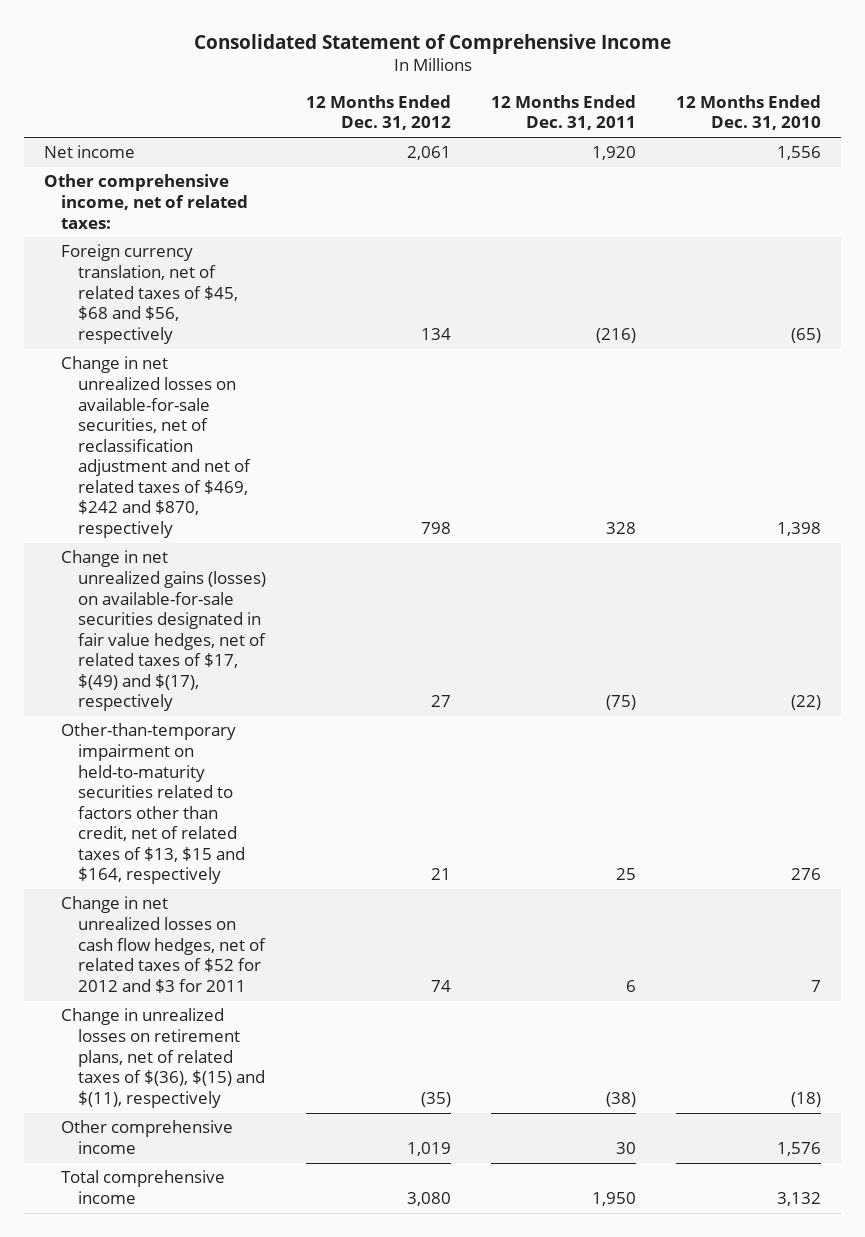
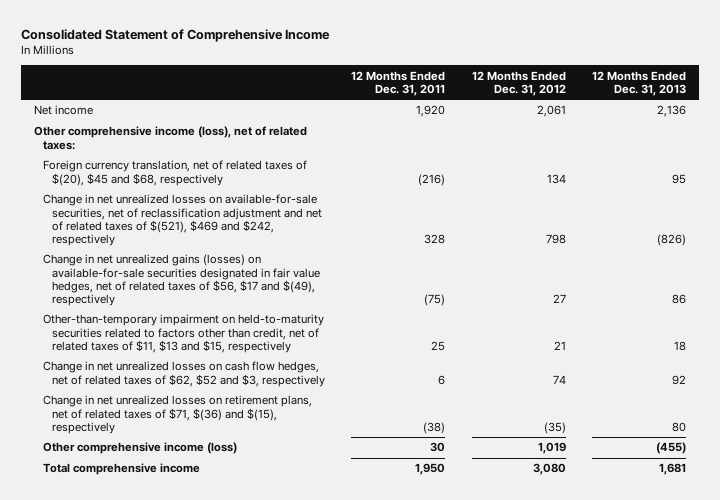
- | 12 Months Ended Dec. 31, 2012 | 12 Months Ended Dec. 31, 2011 | 12 Months Ended Dec. 31, 2010
+ | 12 Months Ended Dec. 31, 2011 | 12 Months Ended Dec. 31, 2012 | 12 Months Ended Dec. 31, 2013
- Other comprehensive income, net of related taxes:
- Foreign currency translation, net of related taxes of $45, $68 and $56, respectively | 134 | (216) | (65)
- Change in net unrealized losses on available-for-sale securities, net of reclassification adjustment and net of related taxes of $469, $242 and $870, respectively | 798 | 328 | 1,398
- Change in net unrealized gains (losses) on available-for-sale securities designated in fair value hedges, net of related taxes of $17, $(49) and $(17), respectively | 27 | (75) | (22)
- Other-than-temporary impairment on held-to-maturity securities related to factors other than credit, net of related taxes of $13, $15 and $164, respectively | 21 | 25 | 276
- Change in net unrealized losses on cash flow hedges, net of related taxes of $52 for 2012 and $3 for 2011 | 74 | 6 | 7
- Change in unrealized losses on retirement plans, net of related taxes of $(36), $(15) and $(11), respectively | (35) | (38) | (18)
- Other comprehensive income | 1,019 | 30 | 1,576
+ Other comprehensive income (loss), net of related taxes:
+ Foreign currency translation, net of related taxes of $(20), $45 and $68, respectively | (216) | 134 | 95
+ Change in net unrealized losses on available-for-sale securities, net of reclassification adjustment and net of related taxes of $(521), $469 and $242, respectively | 328 | 798 | (826)
+ Change in net unrealized gains (losses) on available-for-sale securities designated in fair value hedges, net of related taxes of $56, $17 and $(49), respectively | (75) | 27 | 86
+ Other-than-temporary impairment on held-to-maturity securities related to factors other than credit, net of related taxes of $11, $13 and $15, respectively | 25 | 21 | 18
+ Change in net unrealized losses on cash flow hedges, net of related taxes of $62, $52 and $3, respectively | 6 | 74 | 92
+ Change in net unrealized losses on retirement plans, net of related taxes of $71, $(36) and $(15), respectively | (38) | (35) | 80
+ Other comprehensive income (loss) | 30 | 1,019 | (455)

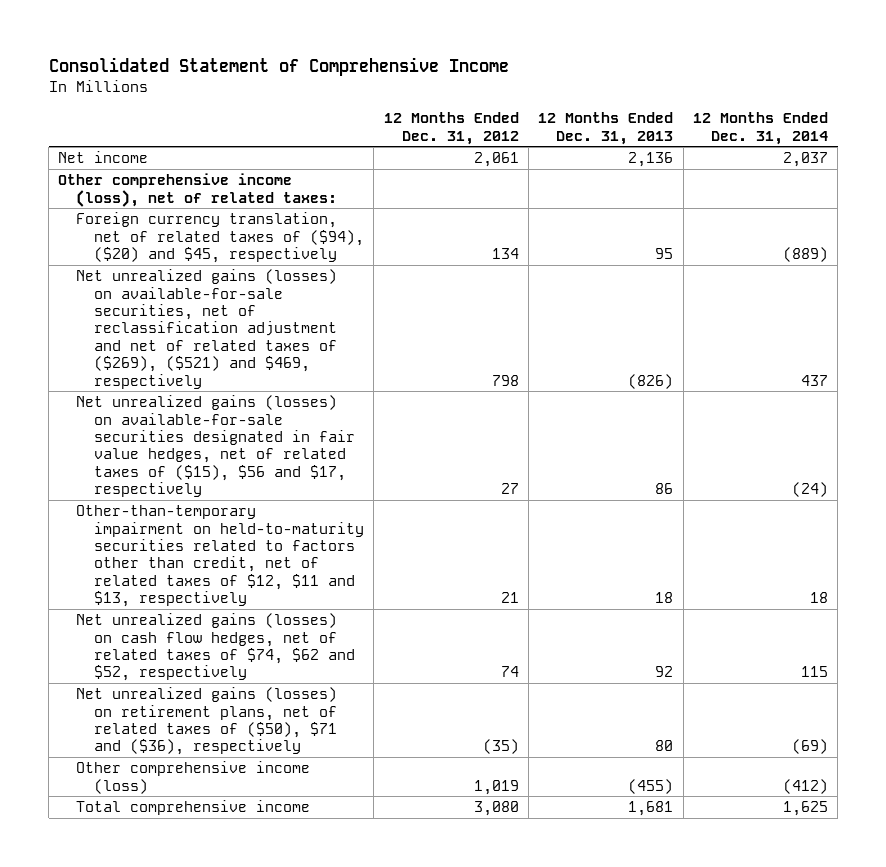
- | 12 Months Ended Dec. 31, 2011 | 12 Months Ended Dec. 31, 2012 | 12 Months Ended Dec. 31, 2013
+ | 12 Months Ended Dec. 31, 2012 | 12 Months Ended Dec. 31, 2013 | 12 Months Ended Dec. 31, 2014
- Foreign currency translation, net of related taxes of $(20), $45 and $68, respectively | (216) | 134 | 95
- Change in net unrealized losses on available-for-sale securities, net of reclassification adjustment and net of related taxes of $(521), $469 and $242, respectively | 328 | 798 | (826)
- Change in net unrealized gains (losses) on available-for-sale securities designated in fair value hedges, net of related taxes of $56, $17 and $(49), respectively | (75) | 27 | 86
- Other-than-temporary impairment on held-to-maturity securities related to factors other than credit, net of related taxes of $11, $13 and $15, respectively | 25 | 21 | 18
- Change in net unrealized losses on cash flow hedges, net of related taxes of $62, $52 and $3, respectively | 6 | 74 | 92
- Change in net unrealized losses on retirement plans, net of related taxes of $71, $(36) and $(15), respectively | (38) | (35) | 80
+ Foreign currency translation, net of related taxes of ($94), ($20) and $45, respectively | 134 | 95 | (889)
+ Net unrealized gains (losses) on available-for-sale securities, net of reclassification adjustment and net of related taxes of ($269), ($521) and $469, respectively | 798 | (826) | 437
+ Net unrealized gains (losses) on available-for-sale securities designated in fair value hedges, net of related taxes of ($15), $56 and $17, respectively | 27 | 86 | (24)
+ Other-than-temporary impairment on held-to-maturity securities related to factors other than credit, net of related taxes of $12, $11 and $13, respectively | 21 | 18 | 18
+ Net unrealized gains (losses) on cash flow hedges, net of related taxes of $74, $62 and $52, respectively | 74 | 92 | 115
+ Net unrealized gains (losses) on retirement plans, net of related taxes of ($50), $71 and ($36), respectively | (35) | 80 | (69)

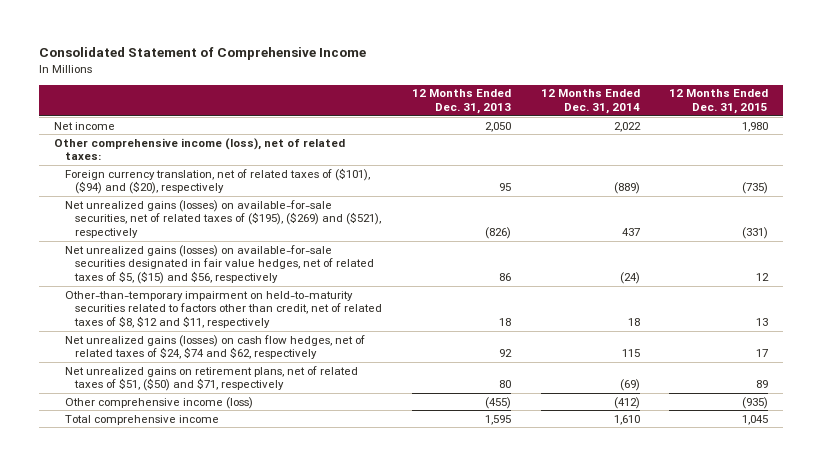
- | 12 Months Ended Dec. 31, 2012 | 12 Months Ended Dec. 31, 2013 | 12 Months Ended Dec. 31, 2014
+ | 12 Months Ended Dec. 31, 2013 | 12 Months Ended Dec. 31, 2014 | 12 Months Ended Dec. 31, 2015
- Net income | 2,061 | 2,136 | 2,037
+ Net income | 2,050 | 2,022 | 1,980
- Foreign currency translation, net of related taxes of ($94), ($20) and $45, respectively | 134 | 95 | (889)
- Net unrealized gains (losses) on available-for-sale securities, net of reclassification adjustment and net of related taxes of ($269), ($521) and $469, respectively | 798 | (826) | 437
- Net unrealized gains (losses) on available-for-sale securities designated in fair value hedges, net of related taxes of ($15), $56 and $17, respectively | 27 | 86 | (24)
- Other-than-temporary impairment on held-to-maturity securities related to factors other than credit, net of related taxes of $12, $11 and $13, respectively | 21 | 18 | 18
- Net unrealized gains (losses) on cash flow hedges, net of related taxes of $74, $62 and $52, respectively | 74 | 92 | 115
- Net unrealized gains (losses) on retirement plans, net of related taxes of ($50), $71 and ($36), respectively | (35) | 80 | (69)
+ Foreign currency translation, net of related taxes of ($101), ($94) and ($20), respectively | 95 | (889) | (735)
+ Net unrealized gains (losses) on available-for-sale securities, net of related taxes of ($195), ($269) and ($521), respectively | (826) | 437 | (331)
+ Net unrealized gains (losses) on available-for-sale securities designated in fair value hedges, net of related taxes of $5, ($15) and $56, respectively | 86 | (24) | 12
+ Other-than-temporary impairment on held-to-maturity securities related to factors other than credit, net of related taxes of $8, $12 and $11, respectively | 18 | 18 | 13
+ Net unrealized gains (losses) on cash flow hedges, net of related taxes of $24, $74 and $62, respectively | 92 | 115 | 17
+ Net unrealized gains on retirement plans, net of related taxes of $51, ($50) and $71, respectively | 80 | (69) | 89
- Total comprehensive income | 3,080 | 1,681 | 1,625
+ Total comprehensive income | 1,595 | 1,610 | 1,045

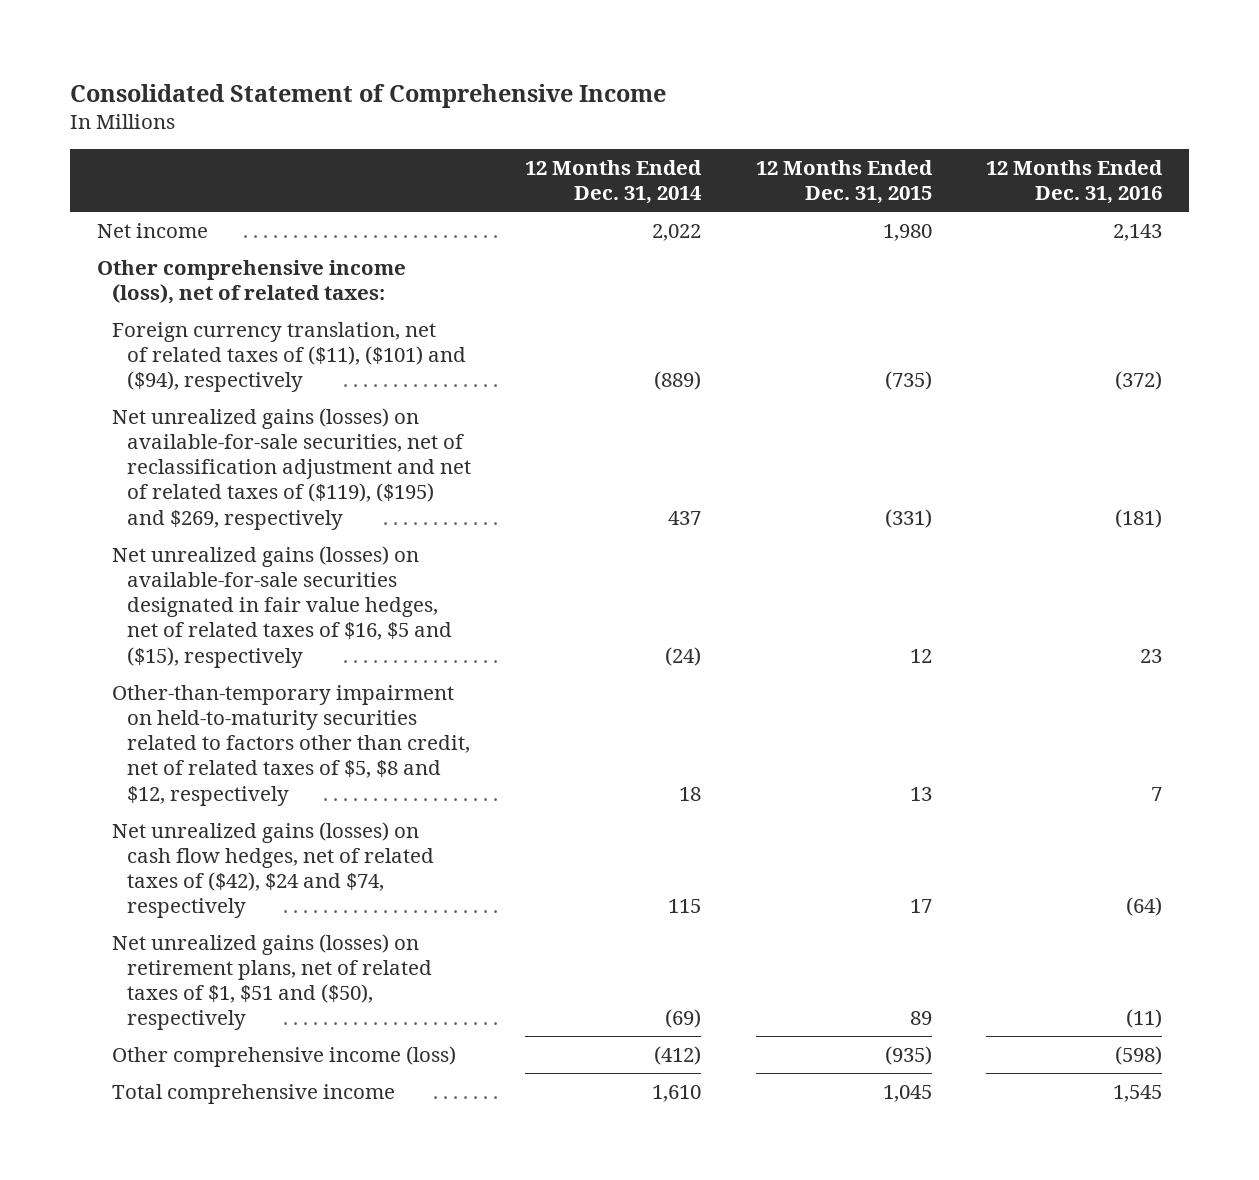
- | 12 Months Ended Dec. 31, 2013 | 12 Months Ended Dec. 31, 2014 | 12 Months Ended Dec. 31, 2015
+ | 12 Months Ended Dec. 31, 2014 | 12 Months Ended Dec. 31, 2015 | 12 Months Ended Dec. 31, 2016
- Foreign currency translation, net of related taxes of ($101), ($94) and ($20), respectively | 95 | (889) | (735)
- Net unrealized gains (losses) on available-for-sale securities, net of related taxes of ($195), ($269) and ($521), respectively | (826) | 437 | (331)
- Net unrealized gains (losses) on available-for-sale securities designated in fair value hedges, net of related taxes of $5, ($15) and $56, respectively | 86 | (24) | 12
- Other-than-temporary impairment on held-to-maturity securities related to factors other than credit, net of related taxes of $8, $12 and $11, respectively | 18 | 18 | 13
- Net unrealized gains (losses) on cash flow hedges, net of related taxes of $24, $74 and $62, respectively | 92 | 115 | 17
- Net unrealized gains on retirement plans, net of related taxes of $51, ($50) and $71, respectively | 80 | (69) | 89
+ Foreign currency translation, net of related taxes of ($11), ($101) and ($94), respectively | (889) | (735) | (372)
+ Net unrealized gains (losses) on available-for-sale securities, net of reclassification adjustment and net of related taxes of ($119), ($195) and $269, respectively | 437 | (331) | (181)
+ Net unrealized gains (losses) on available-for-sale securities designated in fair value hedges, net of related taxes of $16, $5 and ($15), respectively | (24) | 12 | 23
+ Other-than-temporary impairment on held-to-maturity securities related to factors other than credit, net of related taxes of $5, $8 and $12, respectively | 18 | 13 | 7
+ Net unrealized gains (losses) on cash flow hedges, net of related taxes of ($42), $24 and $74, respectively | 115 | 17 | (64)
+ Net unrealized gains (losses) on retirement plans, net of related taxes of $1, $51 and ($50), respectively | (69) | 89 | (11)

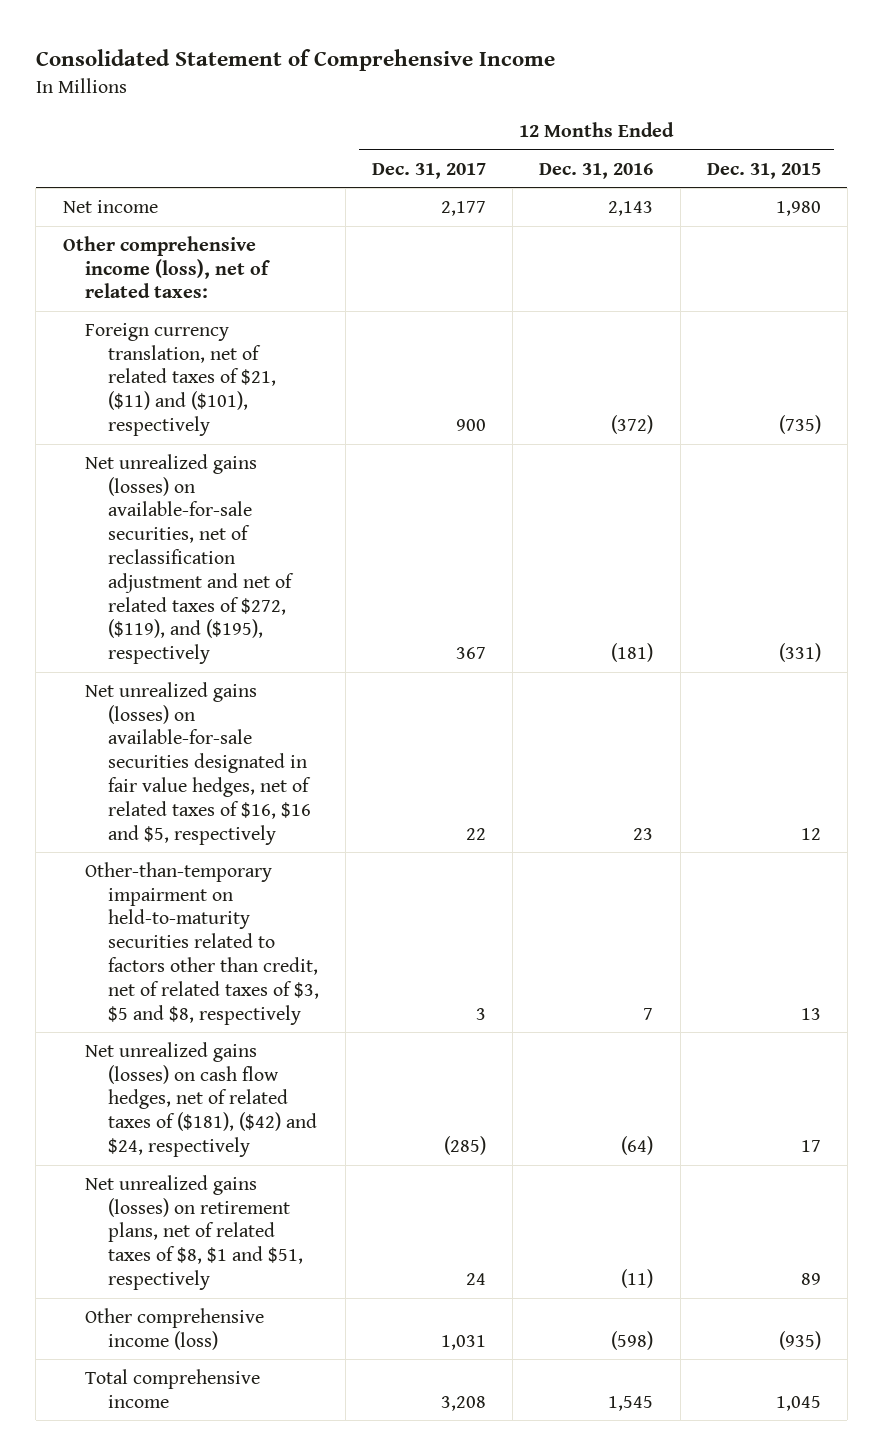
- | 12 Months Ended Dec. 31, 2014 | 12 Months Ended Dec. 31, 2015 | 12 Months Ended Dec. 31, 2016
+ | 12 Months Ended Dec. 31, 2017 | 12 Months Ended Dec. 31, 2016 | 12 Months Ended Dec. 31, 2015
- Foreign currency translation, net of related taxes of ($11), ($101) and ($94), respectively | (889) | (735) | (372)
- Net unrealized gains (losses) on available-for-sale securities, net of reclassification adjustment and net of related taxes of ($119), ($195) and $269, respectively | 437 | (331) | (181)
- Net unrealized gains (losses) on available-for-sale securities designated in fair value hedges, net of related taxes of $16, $5 and ($15), respectively | (24) | 12 | 23
- Other-than-temporary impairment on held-to-maturity securities related to factors other than credit, net of related taxes of $5, $8 and $12, respectively | 18 | 13 | 7
- Net unrealized gains (losses) on cash flow hedges, net of related taxes of ($42), $24 and $74, respectively | 115 | 17 | (64)
- Net unrealized gains (losses) on retirement plans, net of related taxes of $1, $51 and ($50), respectively | (69) | 89 | (11)
+ Foreign currency translation, net of related taxes of $21, ($11) and ($101), respectively | 900 | (372) | (735)
+ Net unrealized gains (losses) on available-for-sale securities, net of reclassification adjustment and net of related taxes of $272, ($119), and ($195), respectively | 367 | (181) | (331)
+ Net unrealized gains (losses) on available-for-sale securities designated in fair value hedges, net of related taxes of $16, $16 and $5, respectively | 22 | 23 | 12
+ Other-than-temporary impairment on held-to-maturity securities related to factors other than credit, net of related taxes of $3, $5 and $8, respectively | 3 | 7 | 13
+ Net unrealized gains (losses) on cash flow hedges, net of related taxes of ($181), ($42) and $24, respectively | (285) | (64) | 17
+ Net unrealized gains (losses) on retirement plans, net of related taxes of $8, $1 and $51, respectively | 24 | (11) | 89

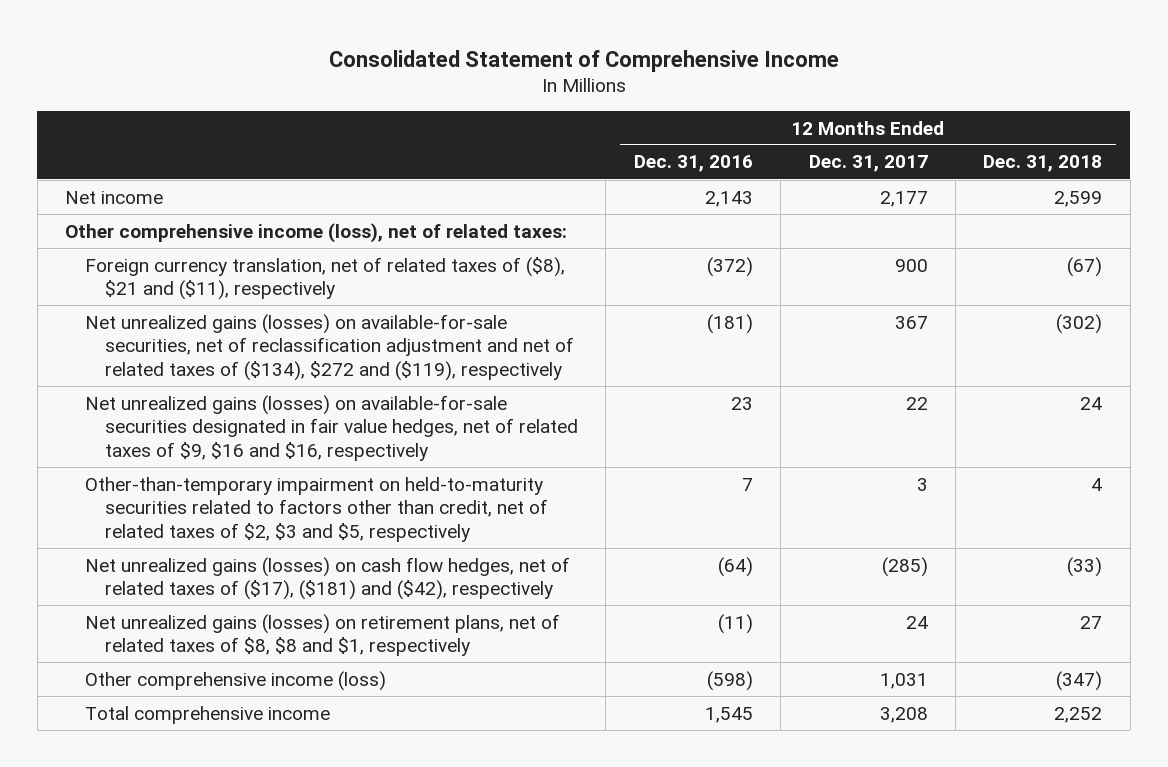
- | 12 Months Ended Dec. 31, 2017 | 12 Months Ended Dec. 31, 2016 | 12 Months Ended Dec. 31, 2015
+ | 12 Months Ended Dec. 31, 2016 | 12 Months Ended Dec. 31, 2017 | 12 Months Ended Dec. 31, 2018
- Foreign currency translation, net of related taxes of $21, ($11) and ($101), respectively | 900 | (372) | (735)
- Net unrealized gains (losses) on available-for-sale securities, net of reclassification adjustment and net of related taxes of $272, ($119), and ($195), respectively | 367 | (181) | (331)
- Net unrealized gains (losses) on available-for-sale securities designated in fair value hedges, net of related taxes of $16, $16 and $5, respectively | 22 | 23 | 12
- Other-than-temporary impairment on held-to-maturity securities related to factors other than credit, net of related taxes of $3, $5 and $8, respectively | 3 | 7 | 13
- Net unrealized gains (losses) on cash flow hedges, net of related taxes of ($181), ($42) and $24, respectively | (285) | (64) | 17
- Net unrealized gains (losses) on retirement plans, net of related taxes of $8, $1 and $51, respectively | 24 | (11) | 89
+ Foreign currency translation, net of related taxes of ($8), $21 and ($11), respectively | (372) | 900 | (67)
+ Net unrealized gains (losses) on available-for-sale securities, net of reclassification adjustment and net of related taxes of ($134), $272 and ($119), respectively | (181) | 367 | (302)
+ Net unrealized gains (losses) on available-for-sale securities designated in fair value hedges, net of related taxes of $9, $16 and $16, respectively | 23 | 22 | 24
+ Other-than-temporary impairment on held-to-maturity securities related to factors other than credit, net of related taxes of $2, $3 and $5, respectively | 7 | 3 | 4
+ Net unrealized gains (losses) on cash flow hedges, net of related taxes of ($17), ($181) and ($42), respectively | (64) | (285) | (33)
+ Net unrealized gains (losses) on retirement plans, net of related taxes of $8, $8 and $1, respectively | (11) | 24 | 27

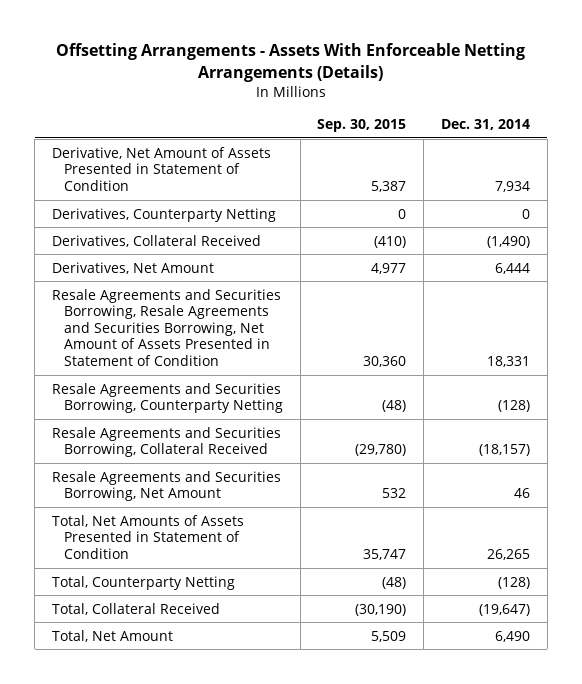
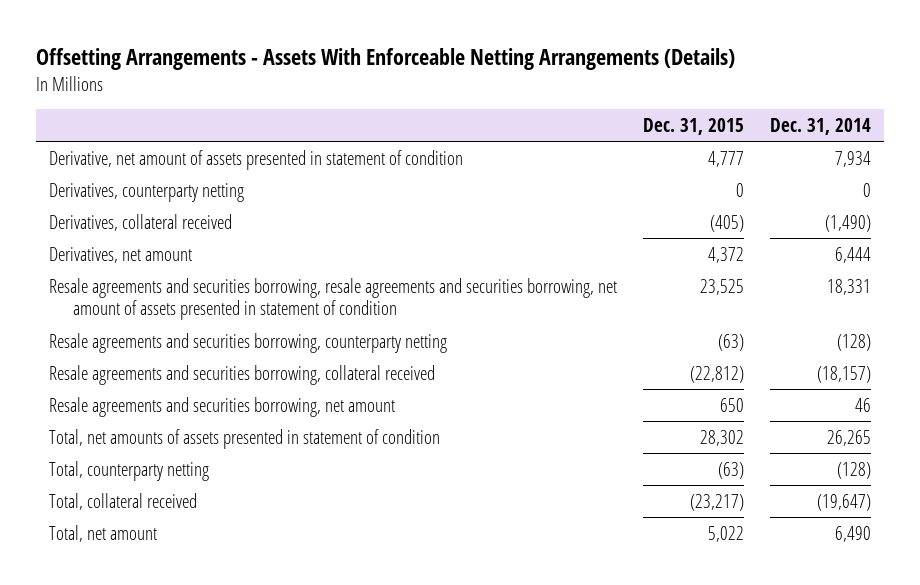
- | Sep. 30, 2015 | Dec. 31, 2014
+ | Dec. 31, 2015 | Dec. 31, 2014
- Derivative, Net Amount of Assets Presented in Statement of Condition | 5,387 | 7,934
- Derivatives, Counterparty Netting | 0 | 0
- Derivatives, Collateral Received | (410) | (1,490)
- Derivatives, Net Amount | 4,977 | 6,444
- Resale Agreements and Securities Borrowing, Resale Agreements and Securities Borrowing, Net Amount of Assets Presented in Statement of Condition | 30,360 | 18,331
- Resale Agreements and Securities Borrowing, Counterparty Netting | (48) | (128)
- Resale Agreements and Securities Borrowing, Collateral Received | (29,780) | (18,157)
- Resale Agreements and Securities Borrowing, Net Amount | 532 | 46
- Total, Net Amounts of Assets Presented in Statement of Condition | 35,747 | 26,265
- Total, Counterparty Netting | (48) | (128)
- Total, Collateral Received | (30,190) | (19,647)
- Total, Net Amount | 5,509 | 6,490
+ Derivative, net amount of assets presented in statement of condition | 4,777 | 7,934
+ Derivatives, counterparty netting | 0 | 0
+ Derivatives, collateral received | (405) | (1,490)
+ Derivatives, net amount | 4,372 | 6,444
+ Resale agreements and securities borrowing, resale agreements and securities borrowing, net amount of assets presented in statement of condition | 23,525 | 18,331
+ Resale agreements and securities borrowing, counterparty netting | (63) | (128)
+ Resale agreements and securities borrowing, collateral received | (22,812) | (18,157)
+ Resale agreements and securities borrowing, net amount | 650 | 46
+ Total, net amounts of assets presented in statement of condition | 28,302 | 26,265
+ Total, counterparty netting | (63) | (128)
+ Total, collateral received | (23,217) | (19,647)
+ Total, net amount | 5,022 | 6,490

